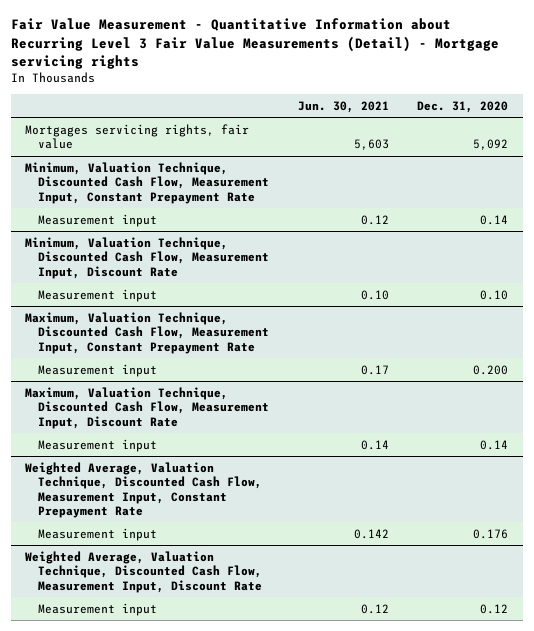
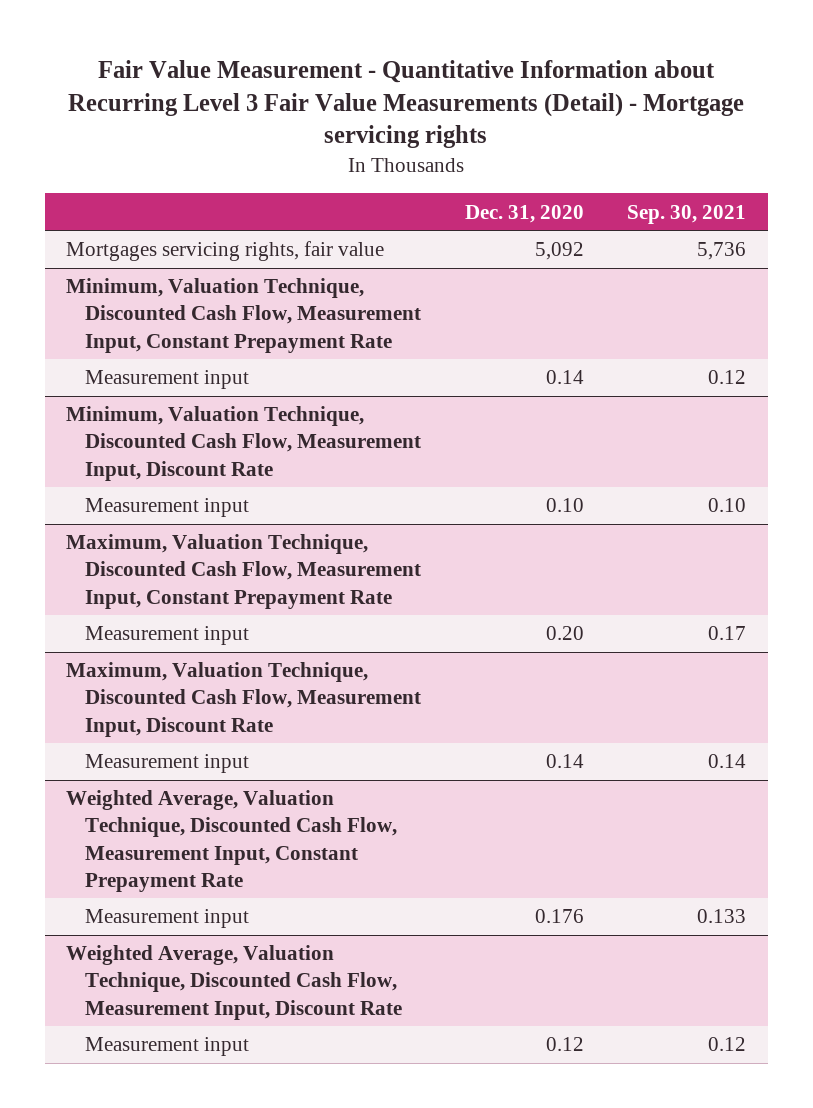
- | Jun. 30, 2021 | Dec. 31, 2020
+ | Dec. 31, 2020 | Sep. 30, 2021
@ Maximum, Valuation Technique, Discounted Cash Flow, Measurement Input, Constant Prepayment Rate
- Measurement input | 0.17 | 0.200
+ Measurement input | 0.20 | 0.17

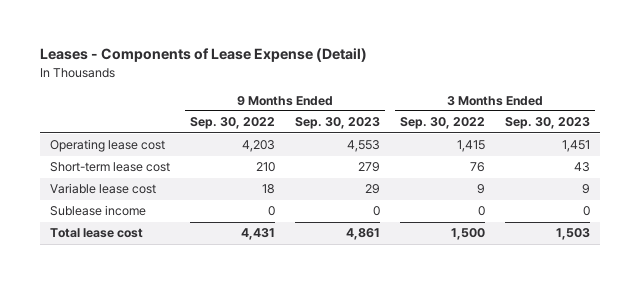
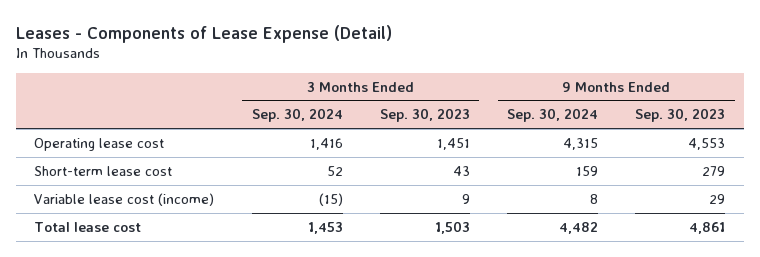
- | 9 Months Ended Sep. 30, 2022 | 9 Months Ended Sep. 30, 2023 | 3 Months Ended Sep. 30, 2022 | 3 Months Ended Sep. 30, 2023
+ | 3 Months Ended Sep. 30, 2024 | 3 Months Ended Sep. 30, 2023 | 9 Months Ended Sep. 30, 2024 | 9 Months Ended Sep. 30, 2023
- Variable lease cost | 18 | 29 | 9 | 9
- Sublease income | 0 | 0 | 0 | 0
+ Variable lease cost (income) | (15) | 9 | 8 | 29

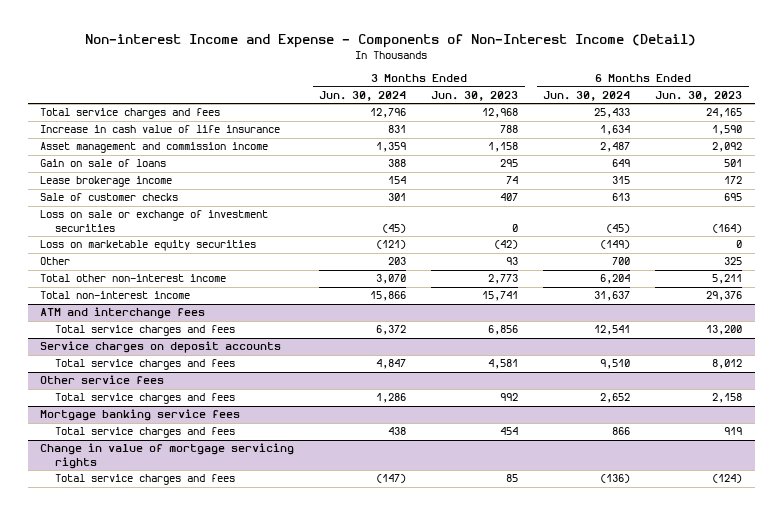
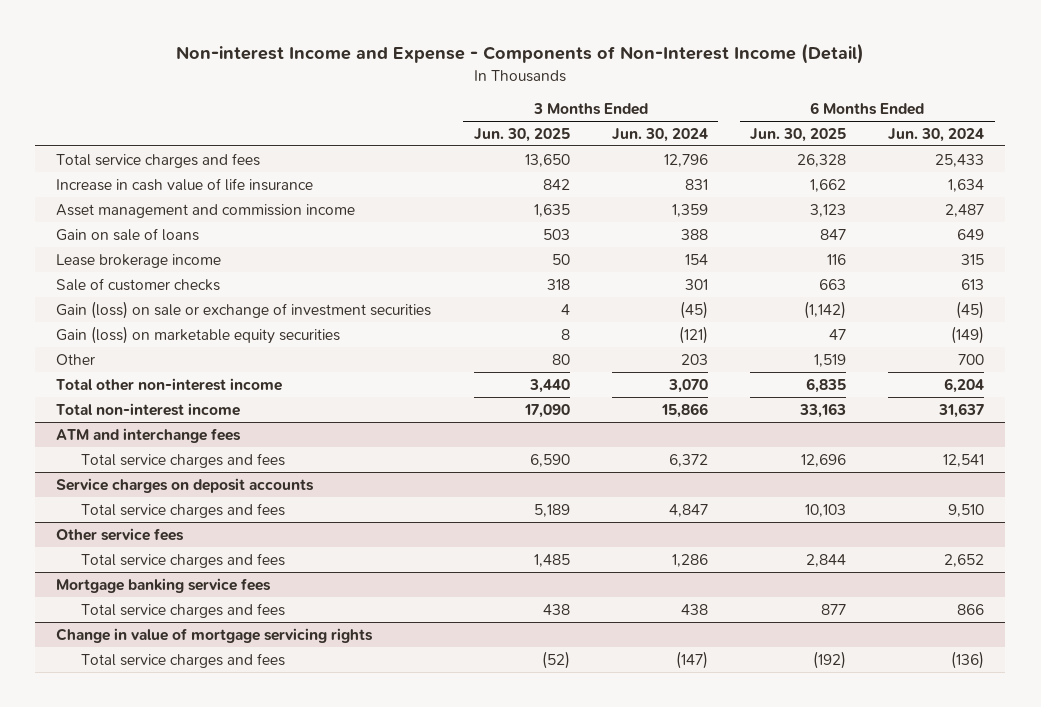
- | 3 Months Ended Jun. 30, 2024 | 3 Months Ended Jun. 30, 2023 | 6 Months Ended Jun. 30, 2024 | 6 Months Ended Jun. 30, 2023
+ | 3 Months Ended Jun. 30, 2025 | 3 Months Ended Jun. 30, 2024 | 6 Months Ended Jun. 30, 2025 | 6 Months Ended Jun. 30, 2024
- Loss on sale or exchange of investment securities | (45) | 0 | (45) | (164)
- Loss on marketable equity securities | (121) | (42) | (149) | 0
+ Gain (loss) on sale or exchange of investment securities | 4 | (45) | (1,142) | (45)
+ Gain (loss) on marketable equity securities | 8 | (121) | 47 | (149)

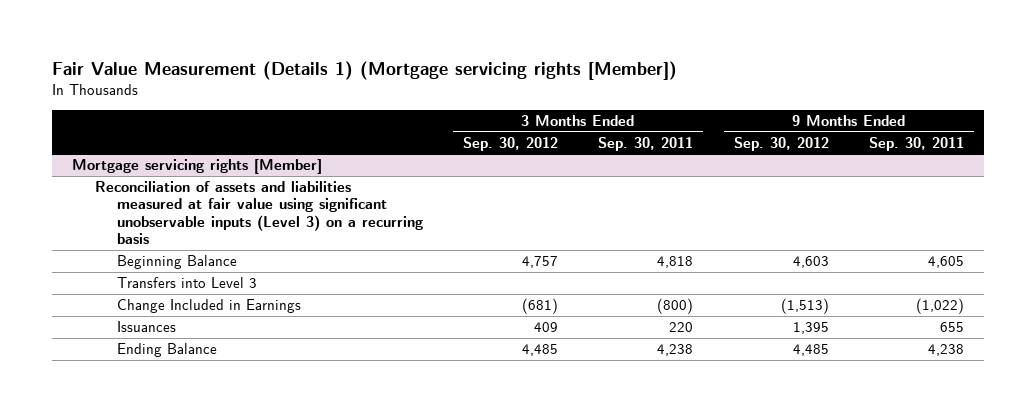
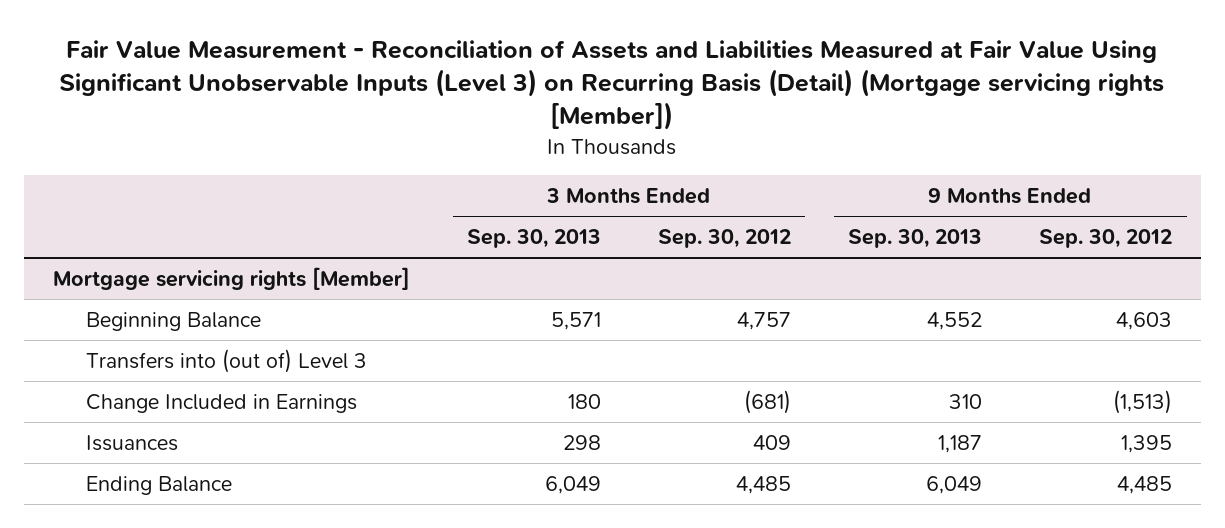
- Fair Value Measurement (Details 1) (Mortgage servicing rights [Member])
+ Fair Value Measurement - Reconciliation of Assets and Liabilities Measured at Fair Value Using Significant Unobservable Inputs (Level 3) on Recurring Basis (Detail) (Mortgage servicing rights [Member])
- | 3 Months Ended Sep. 30, 2012 | 3 Months Ended Sep. 30, 2011 | 9 Months Ended Sep. 30, 2012 | 9 Months Ended Sep. 30, 2011
+ | 3 Months Ended Sep. 30, 2013 | 3 Months Ended Sep. 30, 2012 | 9 Months Ended Sep. 30, 2013 | 9 Months Ended Sep. 30, 2012
@ Mortgage servicing rights [Member]
- Reconciliation of assets and liabilities measured at fair value using significant unobservable inputs (Level 3) on a recurring basis
- Transfers into Level 3
+ Transfers into (out of) Level 3

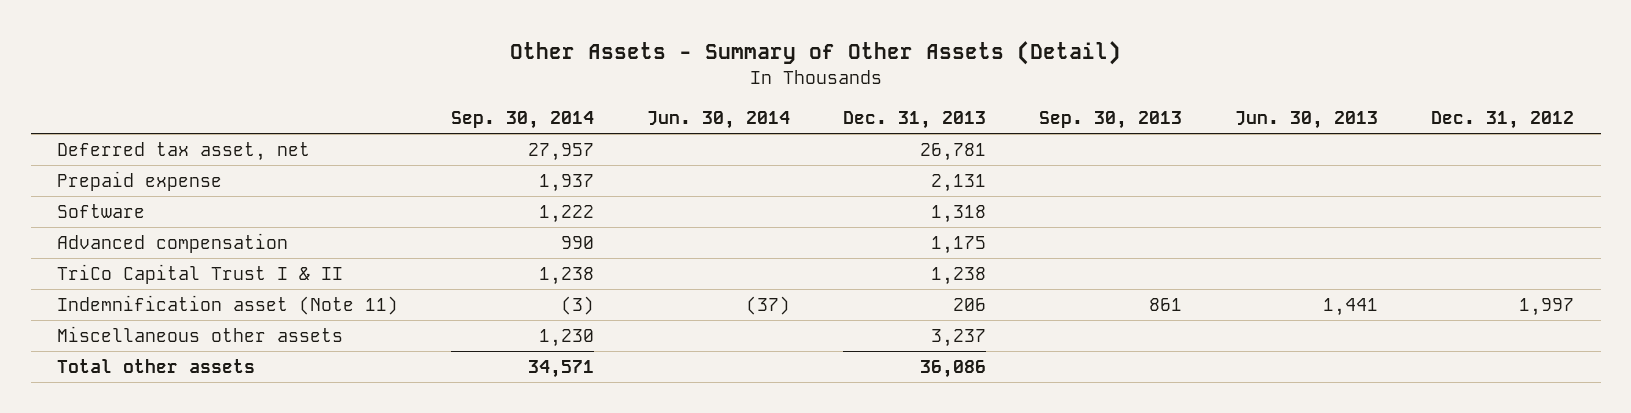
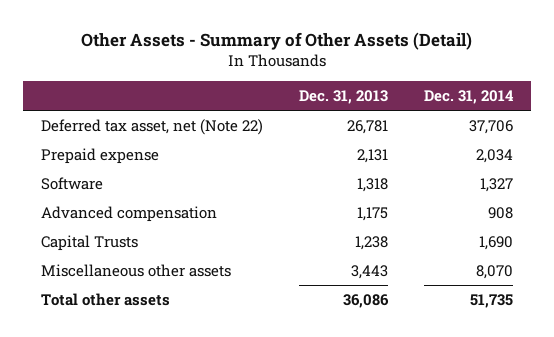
- | Sep. 30, 2014 | Jun. 30, 2014 | Dec. 31, 2013 | Sep. 30, 2013 | Jun. 30, 2013 | Dec. 31, 2012
+ | Dec. 31, 2013 | Dec. 31, 2014
- Deferred tax asset, net | 27,957 | | 26,781 | | |
+ Deferred tax asset, net (Note 22) | 26,781 | 37,706
- TriCo Capital Trust I & II | 1,238 | | 1,238 | | |
- Indemnification asset (Note 11) | (3) | (37) | 206 | 861 | 1,441 | 1,997
- Miscellaneous other assets | 1,230 | | 3,237 | | |
+ Capital Trusts | 1,238 | 1,690
+ Miscellaneous other assets | 3,443 | 8,070

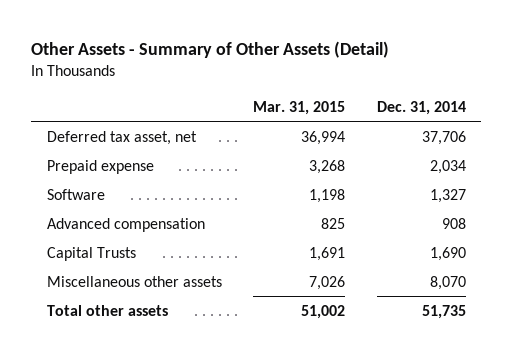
- | Dec. 31, 2013 | Dec. 31, 2014
+ | Mar. 31, 2015 | Dec. 31, 2014
- Deferred tax asset, net (Note 22) | 26,781 | 37,706
+ Deferred tax asset, net | 36,994 | 37,706

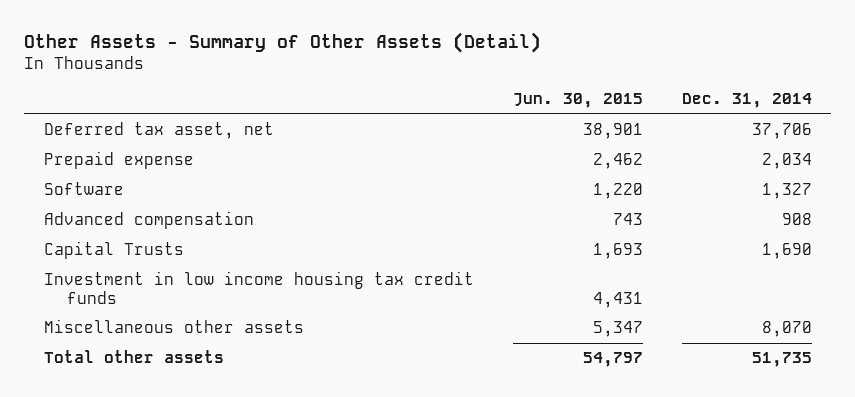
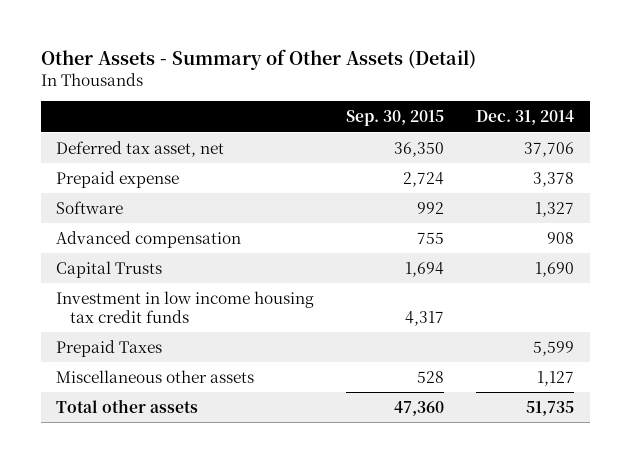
- | Jun. 30, 2015 | Dec. 31, 2014
+ | Sep. 30, 2015 | Dec. 31, 2014
- Prepaid expense | 2,462 | 2,034
+ Prepaid expense | 2,724 | 3,378
- Miscellaneous other assets | 5,347 | 8,070
+ Prepaid Taxes | | 5,599
+ Miscellaneous other assets | 528 | 1,127

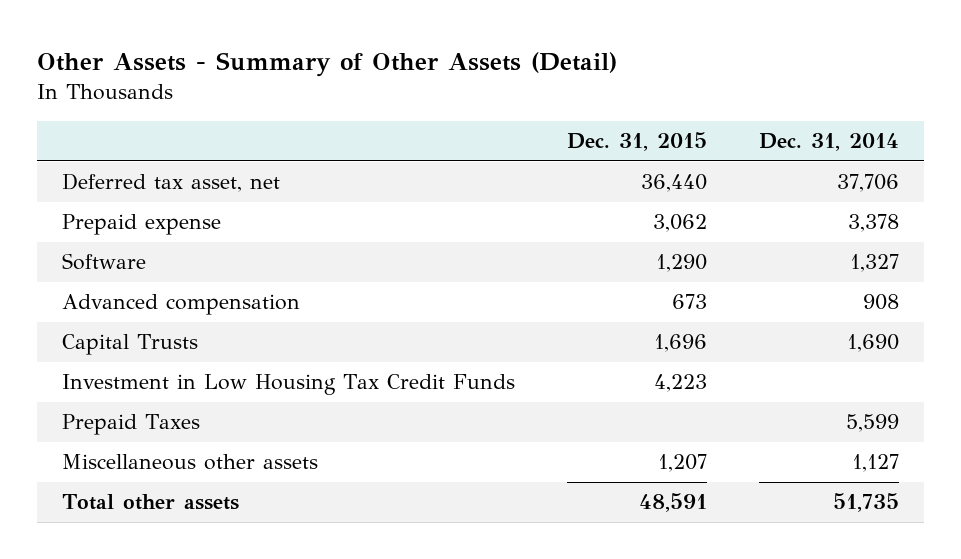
- | Sep. 30, 2015 | Dec. 31, 2014
+ | Dec. 31, 2015 | Dec. 31, 2014
- Investment in low income housing tax credit funds | 4,317 |
+ Investment in Low Housing Tax Credit Funds | 4,223 |

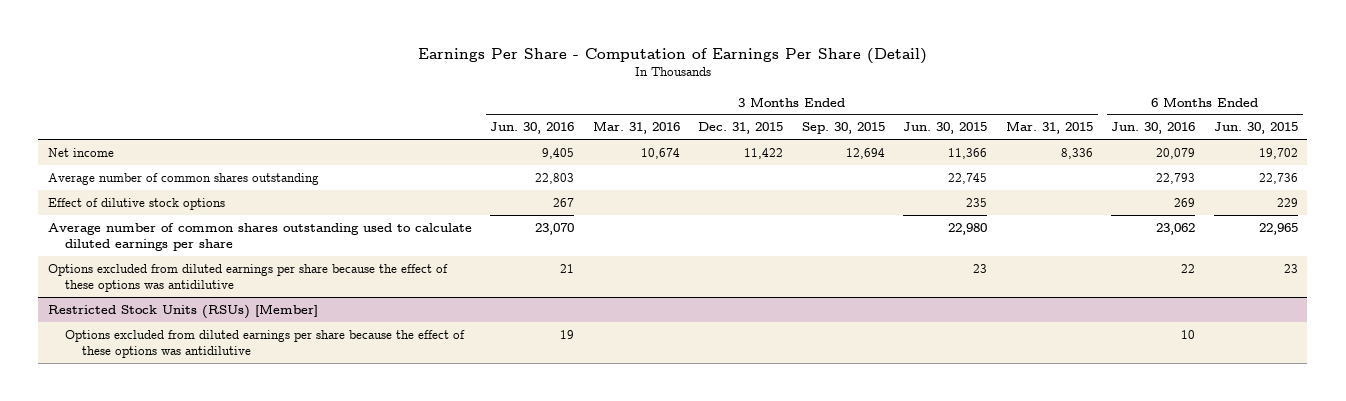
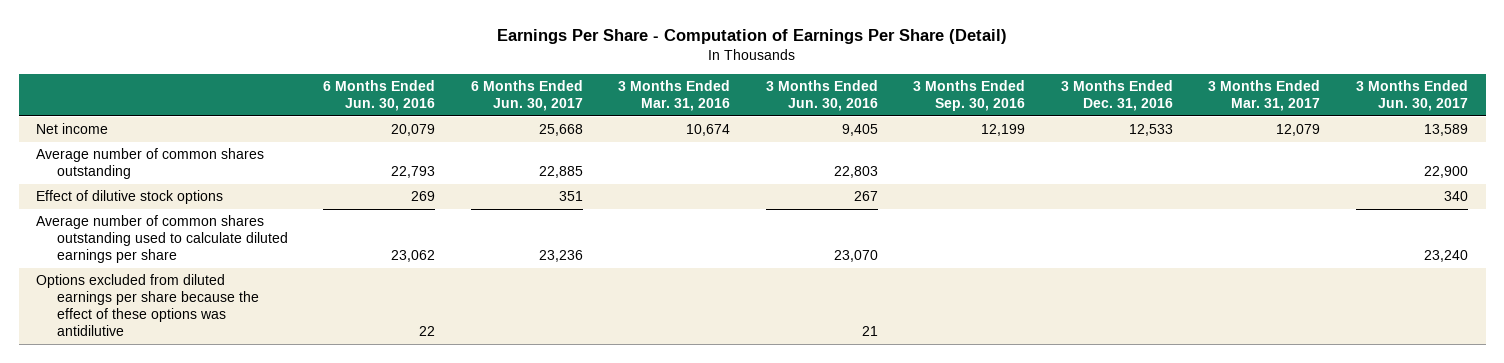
- | 3 Months Ended Jun. 30, 2016 | 3 Months Ended Mar. 31, 2016 | 3 Months Ended Dec. 31, 2015 | 3 Months Ended Sep. 30, 2015 | 3 Months Ended Jun. 30, 2015 | 3 Months Ended Mar. 31, 2015 | 6 Months Ended Jun. 30, 2016 | 6 Months Ended Jun. 30, 2015
+ | 6 Months Ended Jun. 30, 2016 | 6 Months Ended Jun. 30, 2017 | 3 Months Ended Mar. 31, 2016 | 3 Months Ended Jun. 30, 2016 | 3 Months Ended Sep. 30, 2016 | 3 Months Ended Dec. 31, 2016 | 3 Months Ended Mar. 31, 2017 | 3 Months Ended Jun. 30, 2017
- Restricted Stock Units (RSUs) [Member]
- Options excluded from diluted earnings per share because the effect of these options was antidilutive | 19 | | | | | | 10 |

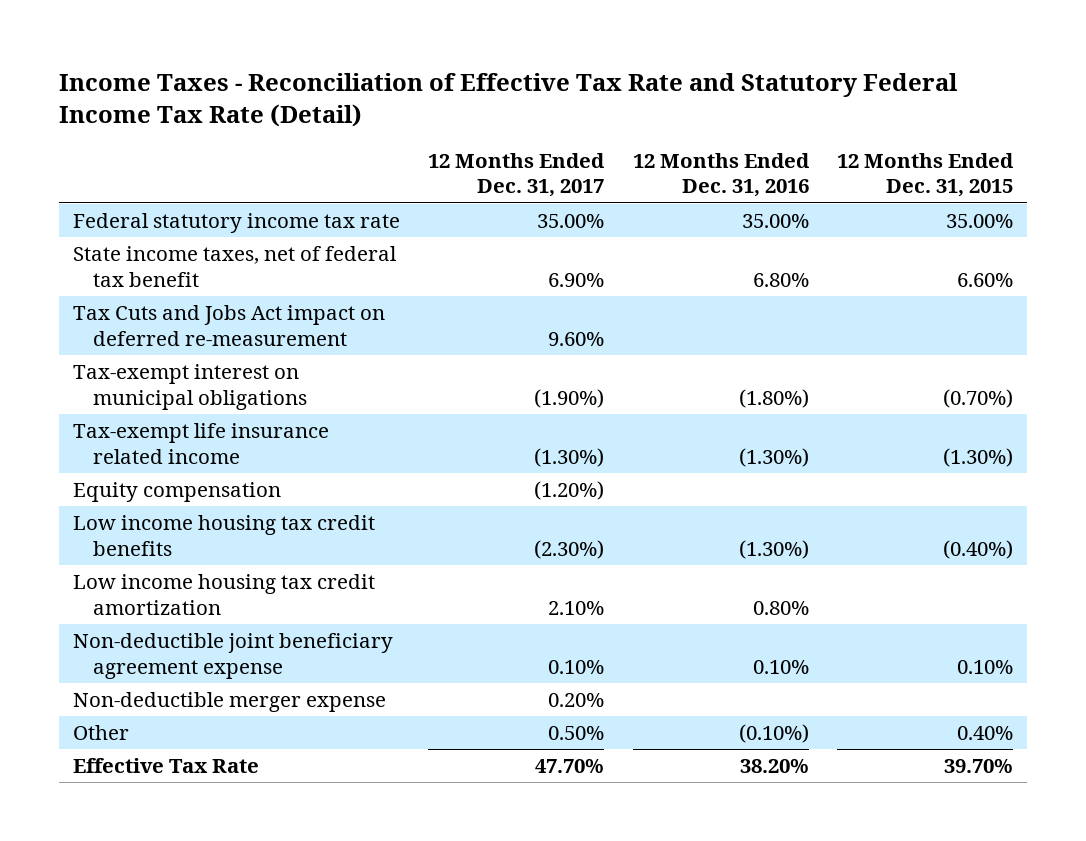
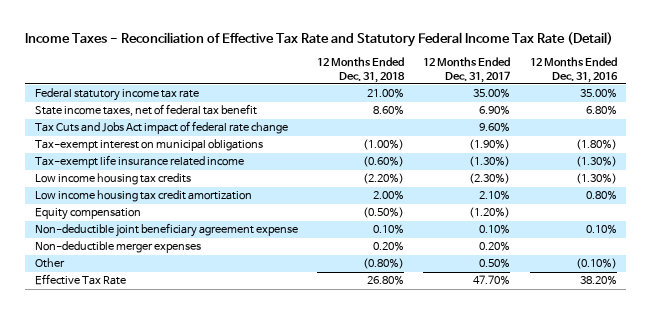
- | 12 Months Ended Dec. 31, 2017 | 12 Months Ended Dec. 31, 2016 | 12 Months Ended Dec. 31, 2015
+ | 12 Months Ended Dec. 31, 2018 | 12 Months Ended Dec. 31, 2017 | 12 Months Ended Dec. 31, 2016
- Tax Cuts and Jobs Act impact on deferred re-measurement | 9.60% | |
+ Tax Cuts and Jobs Act impact of federal rate change | | 9.60% |
- Low income housing tax credit benefits | (2.30%) | (1.30%) | (0.40%)
+ Low income housing tax credits | (2.20%) | (2.30%) | (1.30%)
moved down: Equity compensation | (0.50%) | (1.20%) |
- Non-deductible merger expense | 0.20% | |
+ Non-deductible merger expenses | 0.20% | 0.20% |

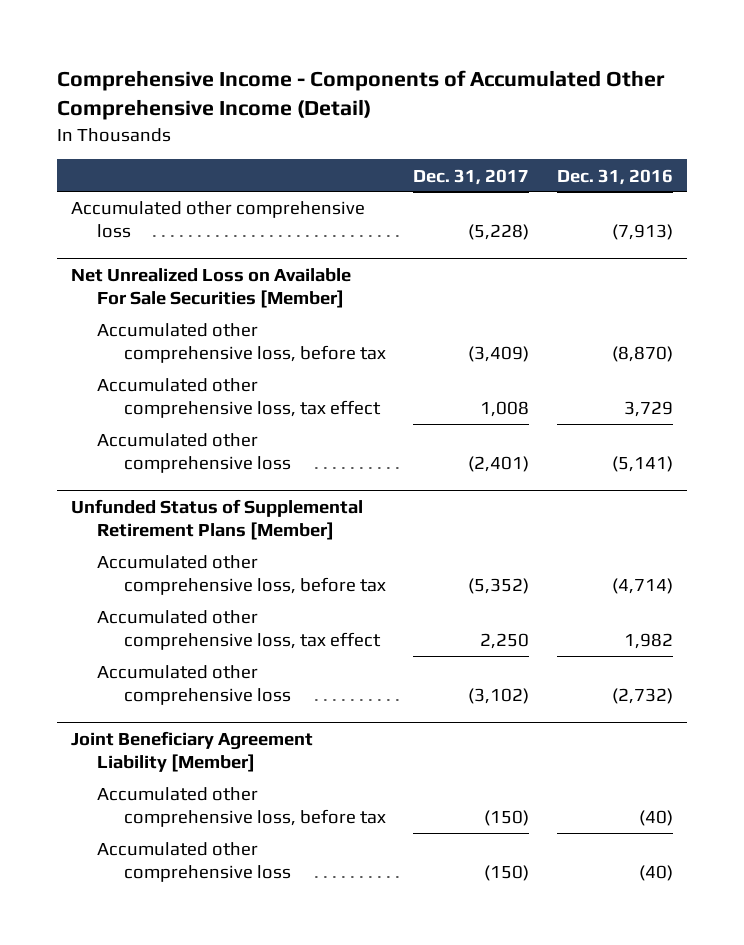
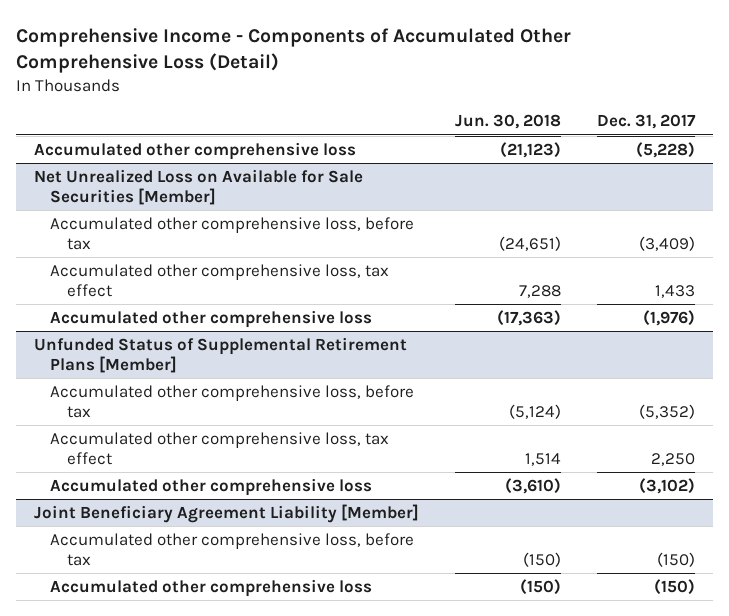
- Comprehensive Income - Components of Accumulated Other Comprehensive Income (Detail)
+ Comprehensive Income - Components of Accumulated Other Comprehensive Loss (Detail)
- | Dec. 31, 2017 | Dec. 31, 2016
+ | Jun. 30, 2018 | Dec. 31, 2017
- Net Unrealized Loss on Available For Sale Securities [Member]
+ Net Unrealized Loss on Available for Sale Securities [Member]
- Accumulated other comprehensive loss, tax effect | 1,008 | 3,729
- Accumulated other comprehensive loss | (2,401) | (5,141)
+ Accumulated other comprehensive loss, tax effect | 7,288 | 1,433
+ Accumulated other comprehensive loss | (17,363) | (1,976)

